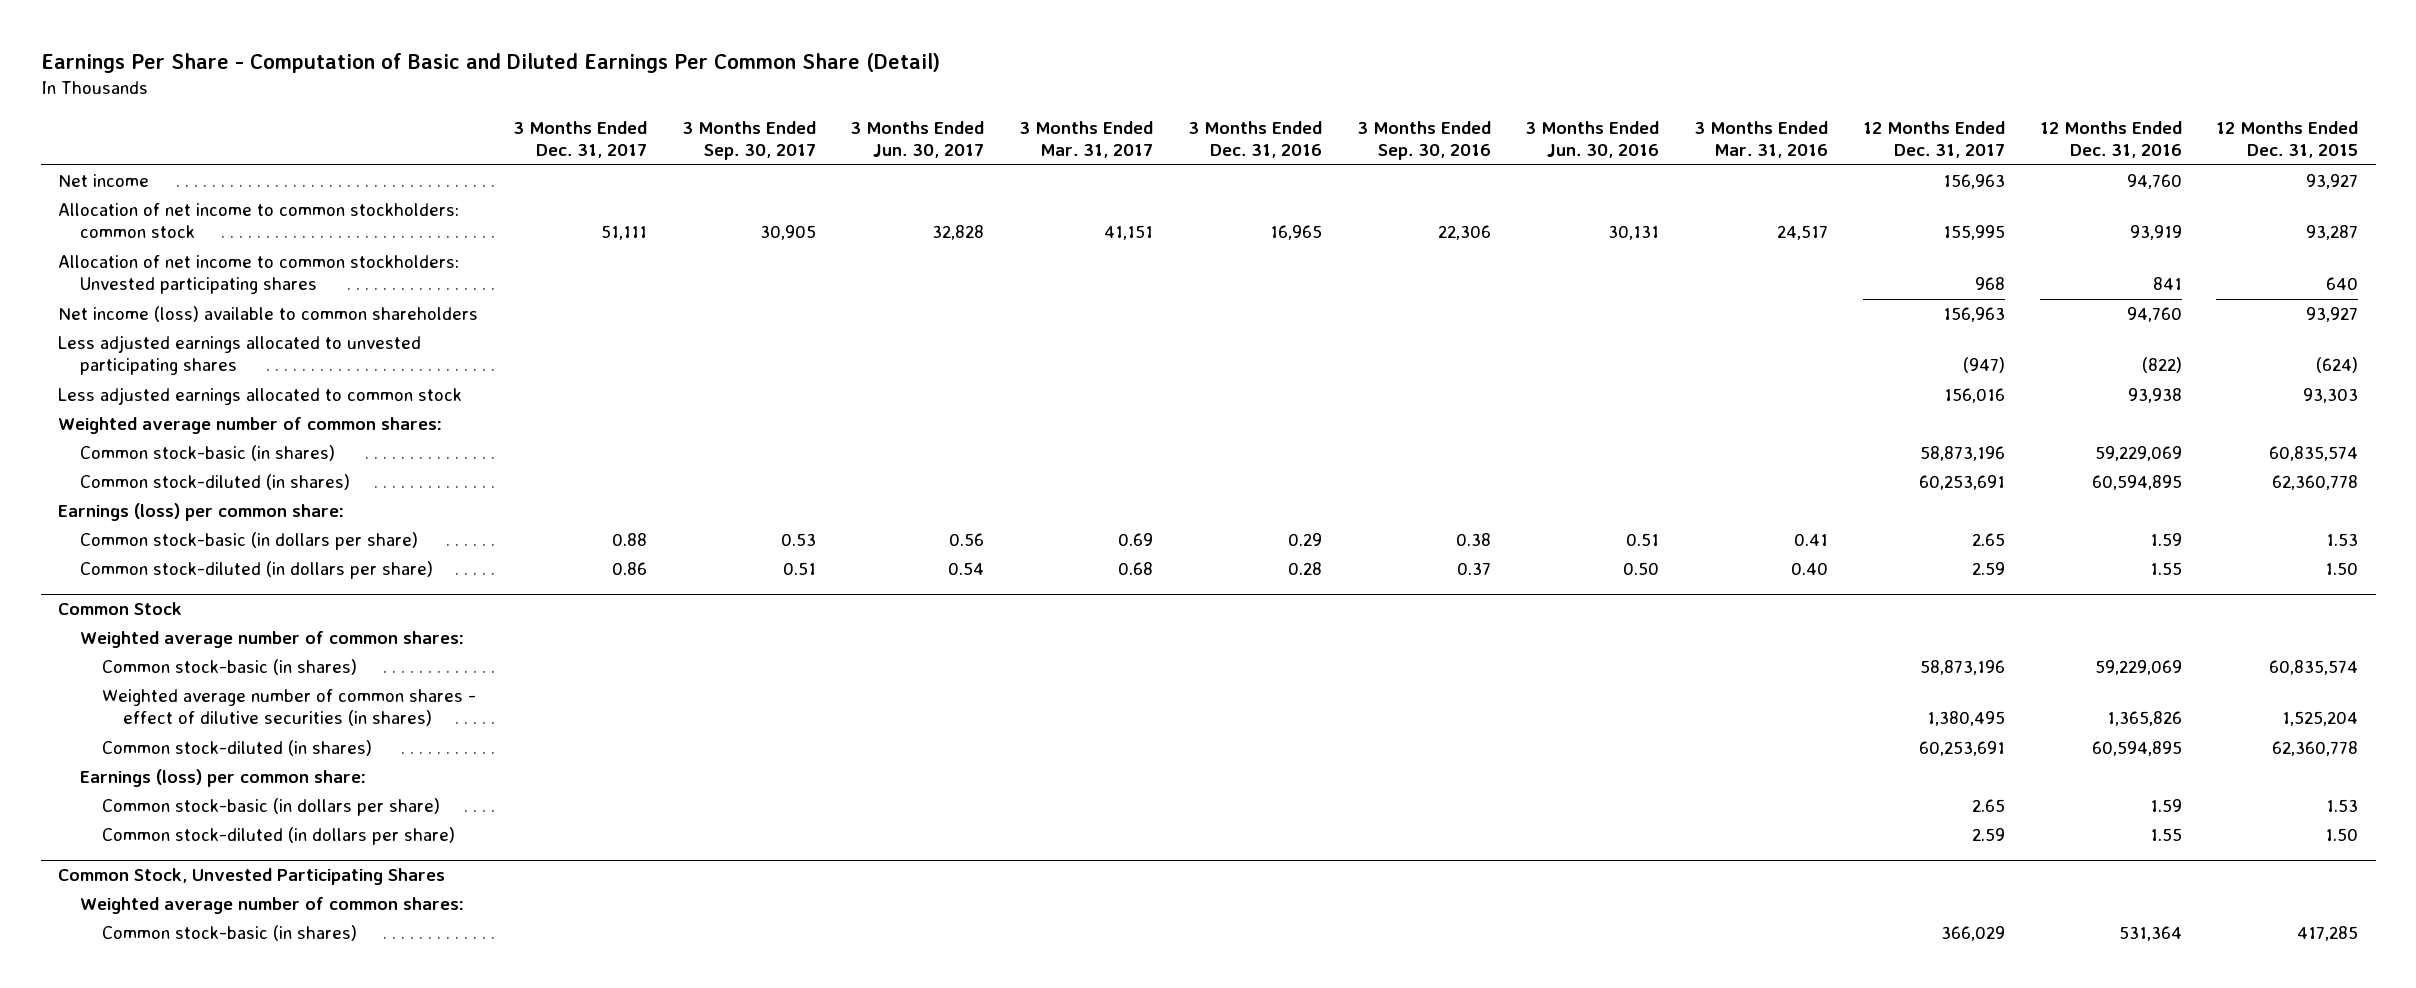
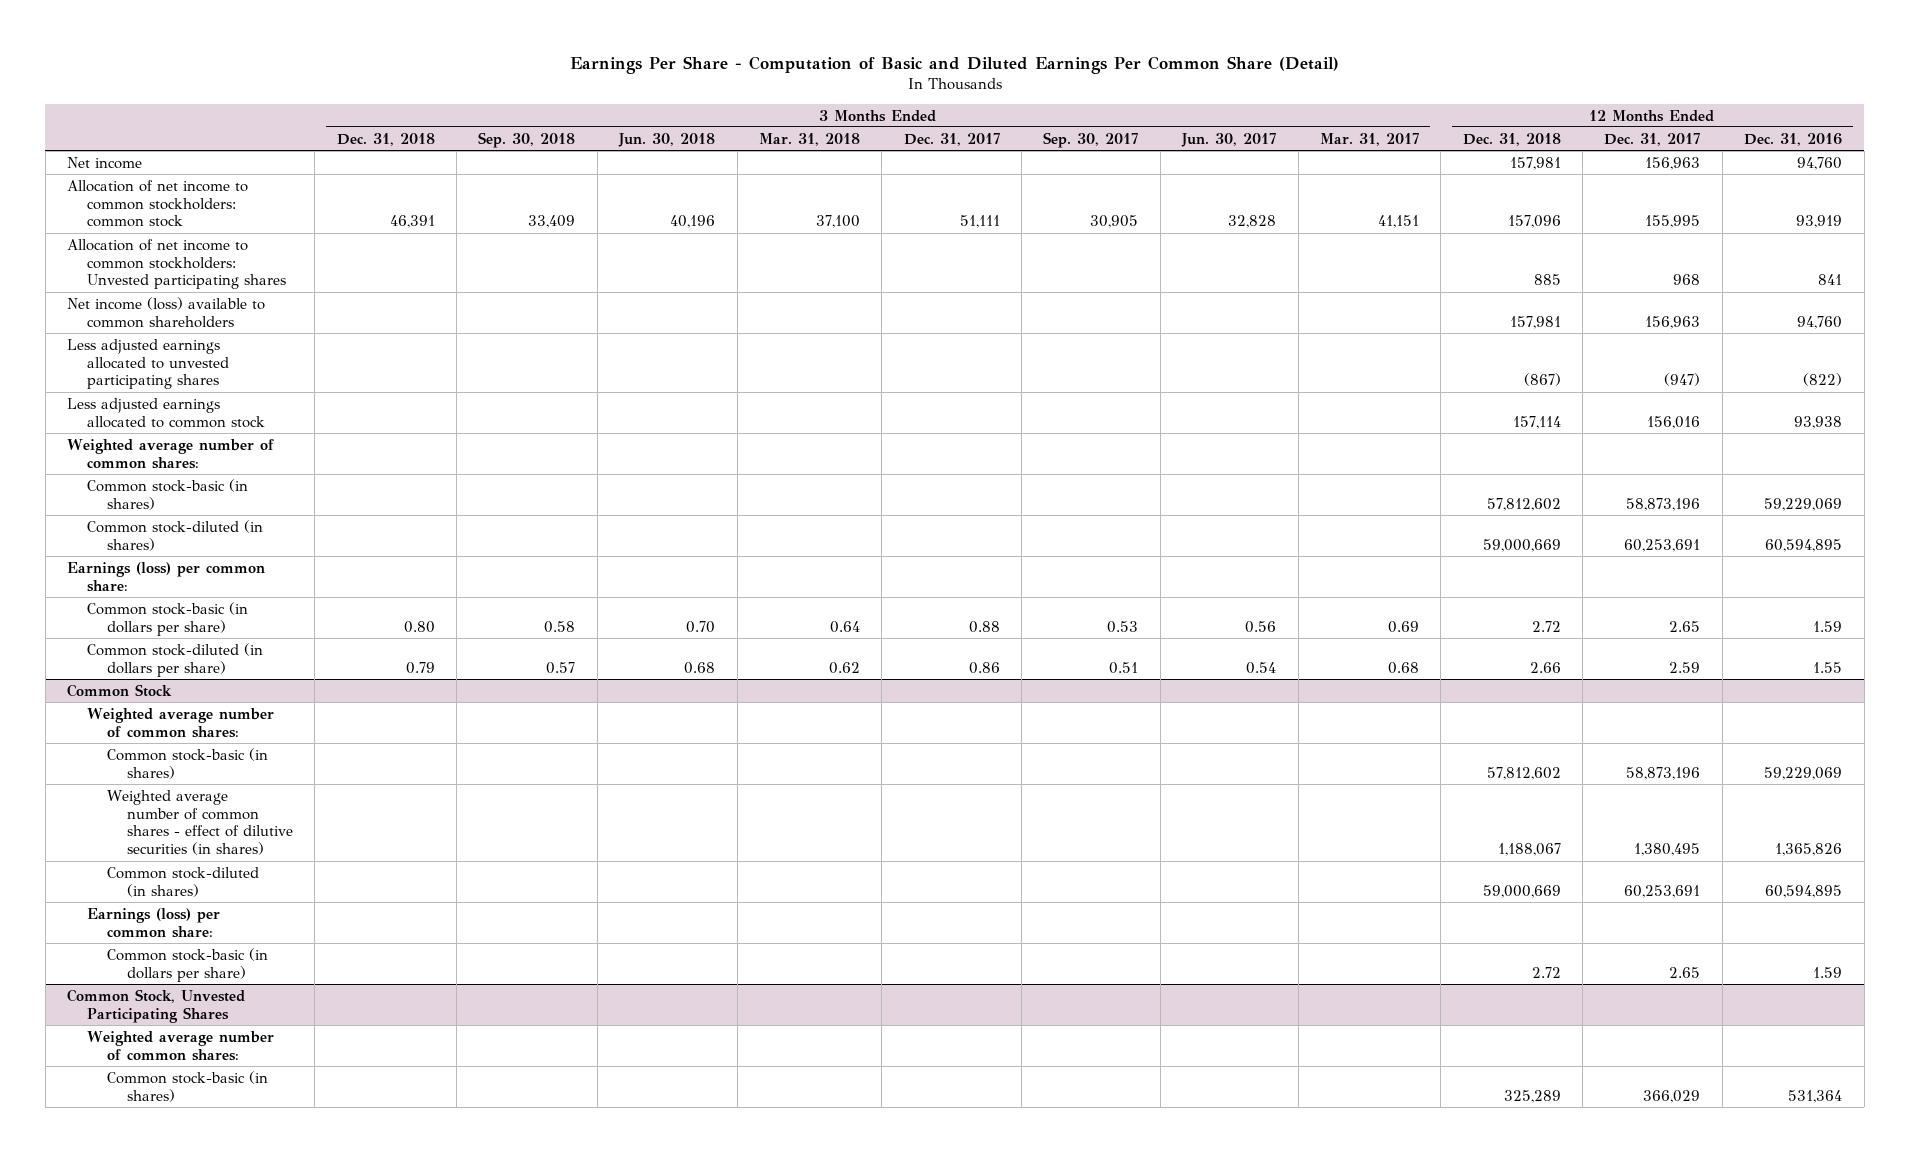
- | 3 Months Ended Dec. 31, 2017 | 3 Months Ended Sep. 30, 2017 | 3 Months Ended Jun. 30, 2017 | 3 Months Ended Mar. 31, 2017 | 3 Months Ended Dec. 31, 2016 | 3 Months Ended Sep. 30, 2016 | 3 Months Ended Jun. 30, 2016 | 3 Months Ended Mar. 31, 2016 | 12 Months Ended Dec. 31, 2017 | 12 Months Ended Dec. 31, 2016 | 12 Months Ended Dec. 31, 2015
+ | 3 Months Ended Dec. 31, 2018 | 3 Months Ended Sep. 30, 2018 | 3 Months Ended Jun. 30, 2018 | 3 Months Ended Mar. 31, 2018 | 3 Months Ended Dec. 31, 2017 | 3 Months Ended Sep. 30, 2017 | 3 Months Ended Jun. 30, 2017 | 3 Months Ended Mar. 31, 2017 | 12 Months Ended Dec. 31, 2018 | 12 Months Ended Dec. 31, 2017 | 12 Months Ended Dec. 31, 2016
@ Common Stock
- Common stock-diluted (in dollars per share) | | | | | | | | | 2.59 | 1.55 | 1.50

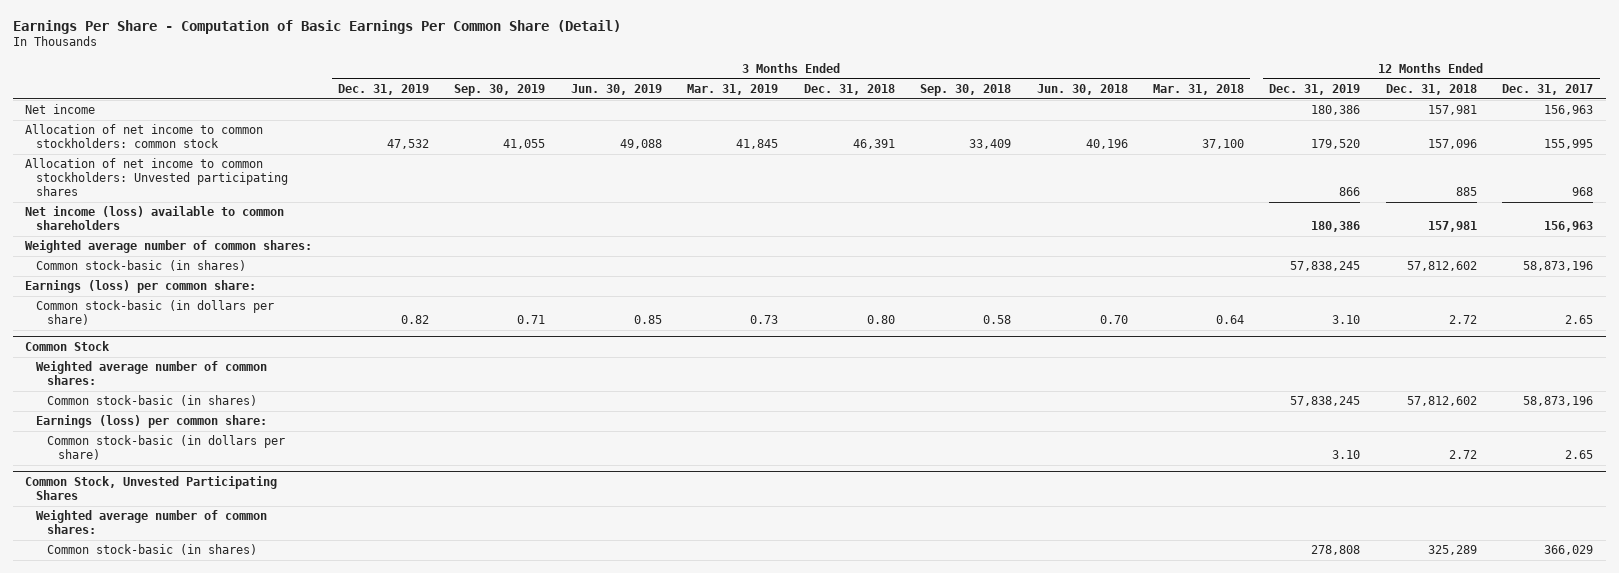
- Earnings Per Share - Computation of Basic and Diluted Earnings Per Common Share (Detail)
+ Earnings Per Share - Computation of Basic Earnings Per Common Share (Detail)
- | 3 Months Ended Dec. 31, 2018 | 3 Months Ended Sep. 30, 2018 | 3 Months Ended Jun. 30, 2018 | 3 Months Ended Mar. 31, 2018 | 3 Months Ended Dec. 31, 2017 | 3 Months Ended Sep. 30, 2017 | 3 Months Ended Jun. 30, 2017 | 3 Months Ended Mar. 31, 2017 | 12 Months Ended Dec. 31, 2018 | 12 Months Ended Dec. 31, 2017 | 12 Months Ended Dec. 31, 2016
+ | 3 Months Ended Dec. 31, 2019 | 3 Months Ended Sep. 30, 2019 | 3 Months Ended Jun. 30, 2019 | 3 Months Ended Mar. 31, 2019 | 3 Months Ended Dec. 31, 2018 | 3 Months Ended Sep. 30, 2018 | 3 Months Ended Jun. 30, 2018 | 3 Months Ended Mar. 31, 2018 | 12 Months Ended Dec. 31, 2019 | 12 Months Ended Dec. 31, 2018 | 12 Months Ended Dec. 31, 2017
- Less adjusted earnings allocated to unvested participating shares | | | | | | | | | (867) | (947) | (822)
- Less adjusted earnings allocated to common stock | | | | | | | | | 157,114 | 156,016 | 93,938
- Common stock-diluted (in shares) | | | | | | | | | 59,000,669 | 60,253,691 | 60,594,895
- Common stock-diluted (in dollars per share) | 0.79 | 0.57 | 0.68 | 0.62 | 0.86 | 0.51 | 0.54 | 0.68 | 2.66 | 2.59 | 1.55
@ Common Stock
- Weighted average number of common shares - effect of dilutive securities (in shares) | | | | | | | | | 1,188,067 | 1,380,495 | 1,365,826
- Common stock-diluted (in shares) | | | | | | | | | 59,000,669 | 60,253,691 | 60,594,895

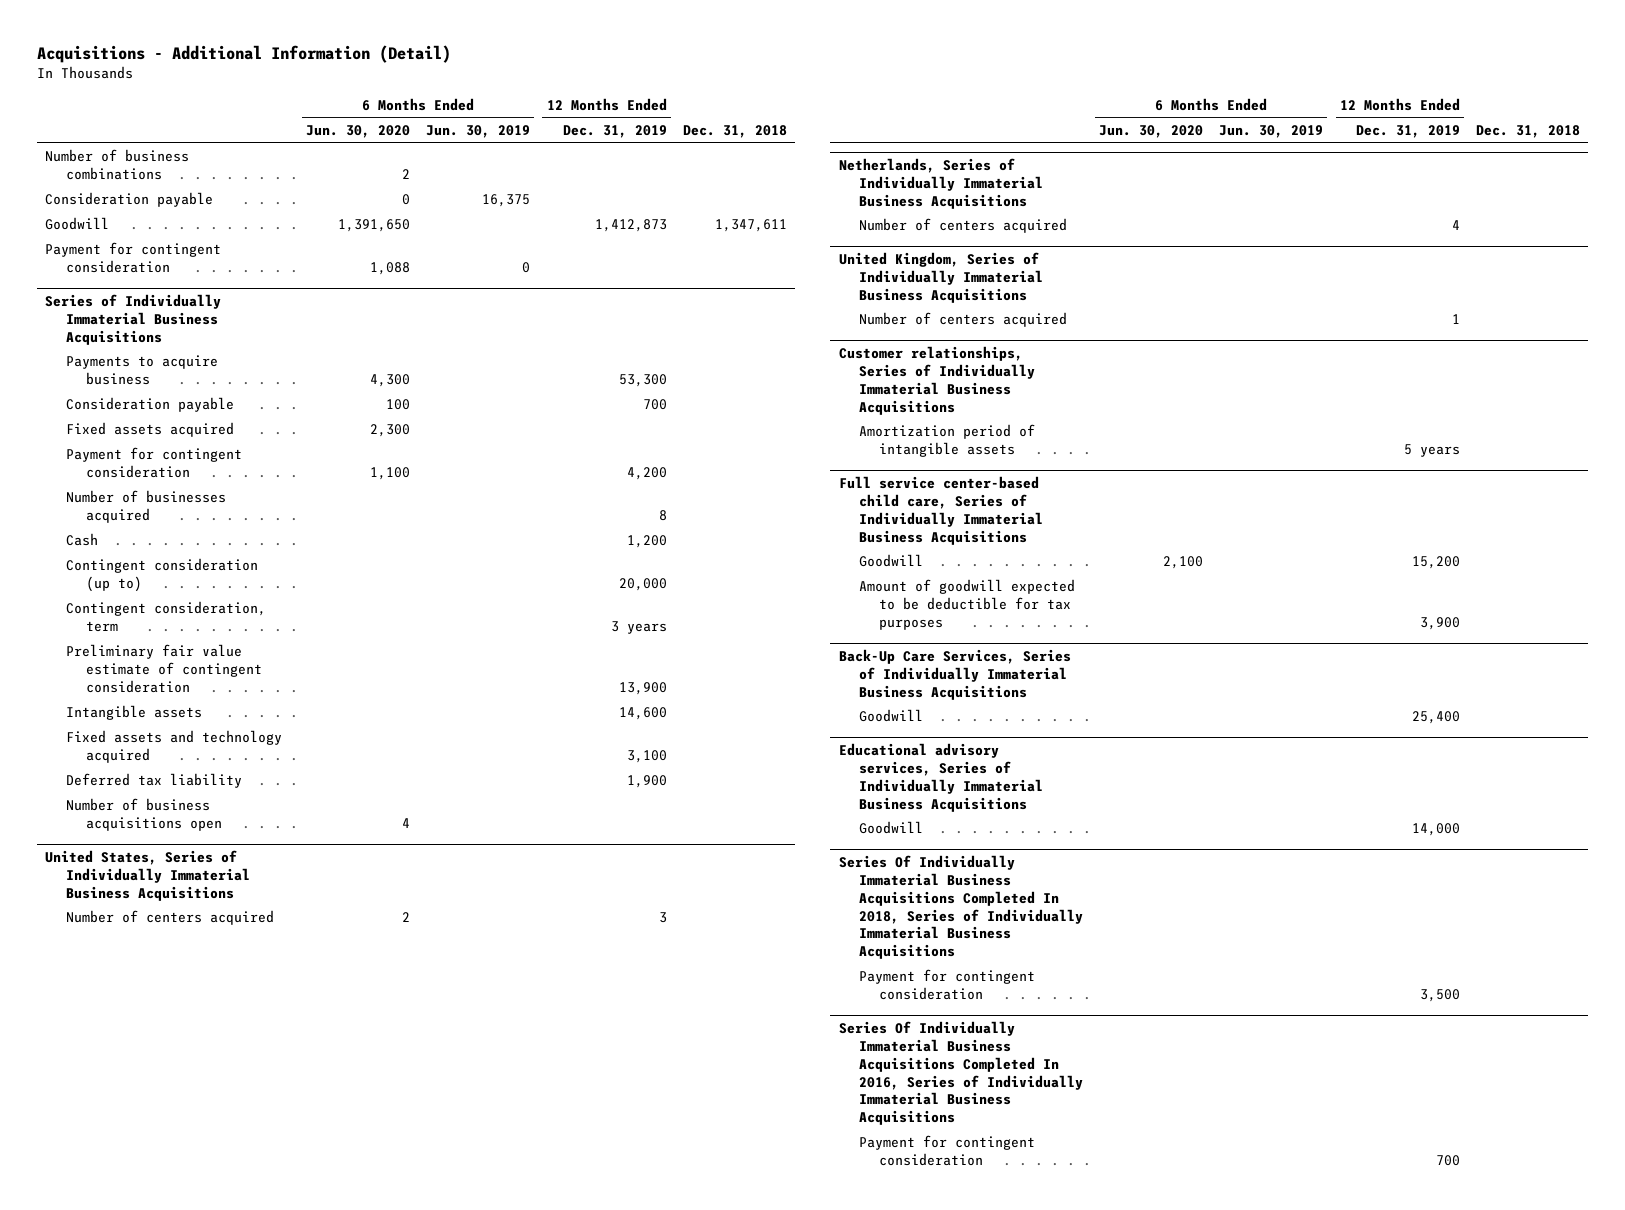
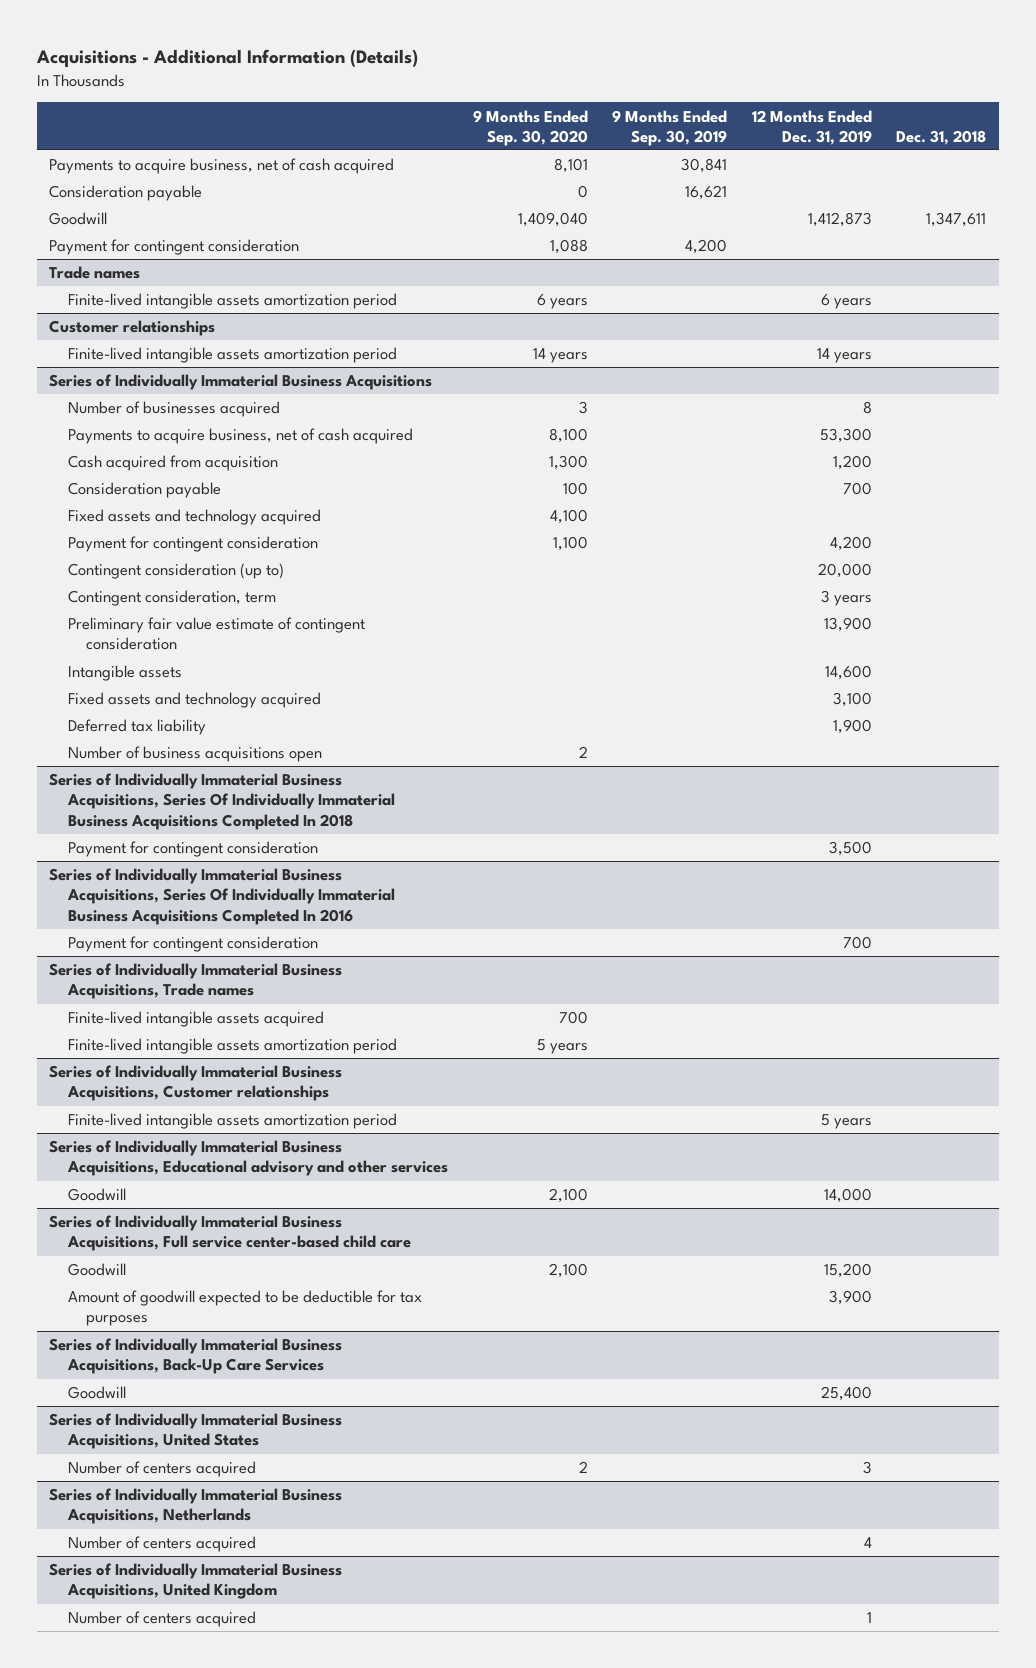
- Acquisitions - Additional Information (Detail)
+ Acquisitions - Additional Information (Details)
- | 6 Months Ended Jun. 30, 2020 | 6 Months Ended Jun. 30, 2019 | 12 Months Ended Dec. 31, 2019 | Dec. 31, 2018
+ | 9 Months Ended Sep. 30, 2020 | 9 Months Ended Sep. 30, 2019 | 12 Months Ended Dec. 31, 2019 | Dec. 31, 2018
- Number of business combinations | 2 | | |
+ Payments to acquire business, net of cash acquired | 8,101 | 30,841 | |
+ Trade names
+ Finite-lived intangible assets amortization period | 6 years | | 6 years |
+ Customer relationships
+ Finite-lived intangible assets amortization period | 14 years | | 14 years |
@ Series of Individually Immaterial Business Acquisitions
- Payments to acquire business | 4,300 | | 53,300 |
moved up: Number of businesses acquired | 3 | | 8 |
+ Payments to acquire business, net of cash acquired | 8,100 | | 53,300 |
+ Cash acquired from acquisition | 1,300 | | 1,200 |
- Fixed assets acquired | 2,300 | | |
+ Fixed assets and technology acquired | 4,100 | | |
- Cash | | | 1,200 |
- United States, Series of Individually Immaterial Business Acquisitions
- Number of centers acquired | 2 | | 3 |
- Netherlands, Series of Individually Immaterial Business Acquisitions
- Number of centers acquired | | | 4 |
- United Kingdom, Series of Individually Immaterial Business Acquisitions
- Number of centers acquired | | | 1 |
- Customer relationships, Series of Individually Immaterial Business Acquisitions
- Amortization period of intangible assets | | | 5 years |
- Full service center-based child care, Series of Individually Immaterial Business Acquisitions
+ Series of Individually Immaterial Business Acquisitions, Series Of Individually Immaterial Business Acquisitions Completed In 2018
+ Payment for contingent consideration | | | 3,500 |
+ Series of Individually Immaterial Business Acquisitions, Series Of Individually Immaterial Business Acquisitions Completed In 2016
+ Payment for contingent consideration | | | 700 |
+ Series of Individually Immaterial Business Acquisitions, Trade names
+ Finite-lived intangible assets acquired | 700 | | |
+ Finite-lived intangible assets amortization period | 5 years | | |
+ Series of Individually Immaterial Business Acquisitions, Customer relationships
+ Finite-lived intangible assets amortization period | | | 5 years |
+ Series of Individually Immaterial Business Acquisitions, Educational advisory and other services
+ Goodwill | 2,100 | | 14,000 |
+ Series of Individually Immaterial Business Acquisitions, Full service center-based child care
- Back-Up Care Services, Series of Individually Immaterial Business Acquisitions
+ Series of Individually Immaterial Business Acquisitions, Back-Up Care Services
- Educational advisory services, Series of Individually Immaterial Business Acquisitions
- Goodwill | | | 14,000 |
- Series Of Individually Immaterial Business Acquisitions Completed In 2018, Series of Individually Immaterial Business Acquisitions
- Payment for contingent consideration | | | 3,500 |
- Series Of Individually Immaterial Business Acquisitions Completed In 2016, Series of Individually Immaterial Business Acquisitions
- Payment for contingent consideration | | | 700 |
+ Series of Individually Immaterial Business Acquisitions, United States
+ Number of centers acquired | 2 | | 3 |
+ Series of Individually Immaterial Business Acquisitions, Netherlands
+ Number of centers acquired | | | 4 |
+ Series of Individually Immaterial Business Acquisitions, United Kingdom
+ Number of centers acquired | | | 1 |

